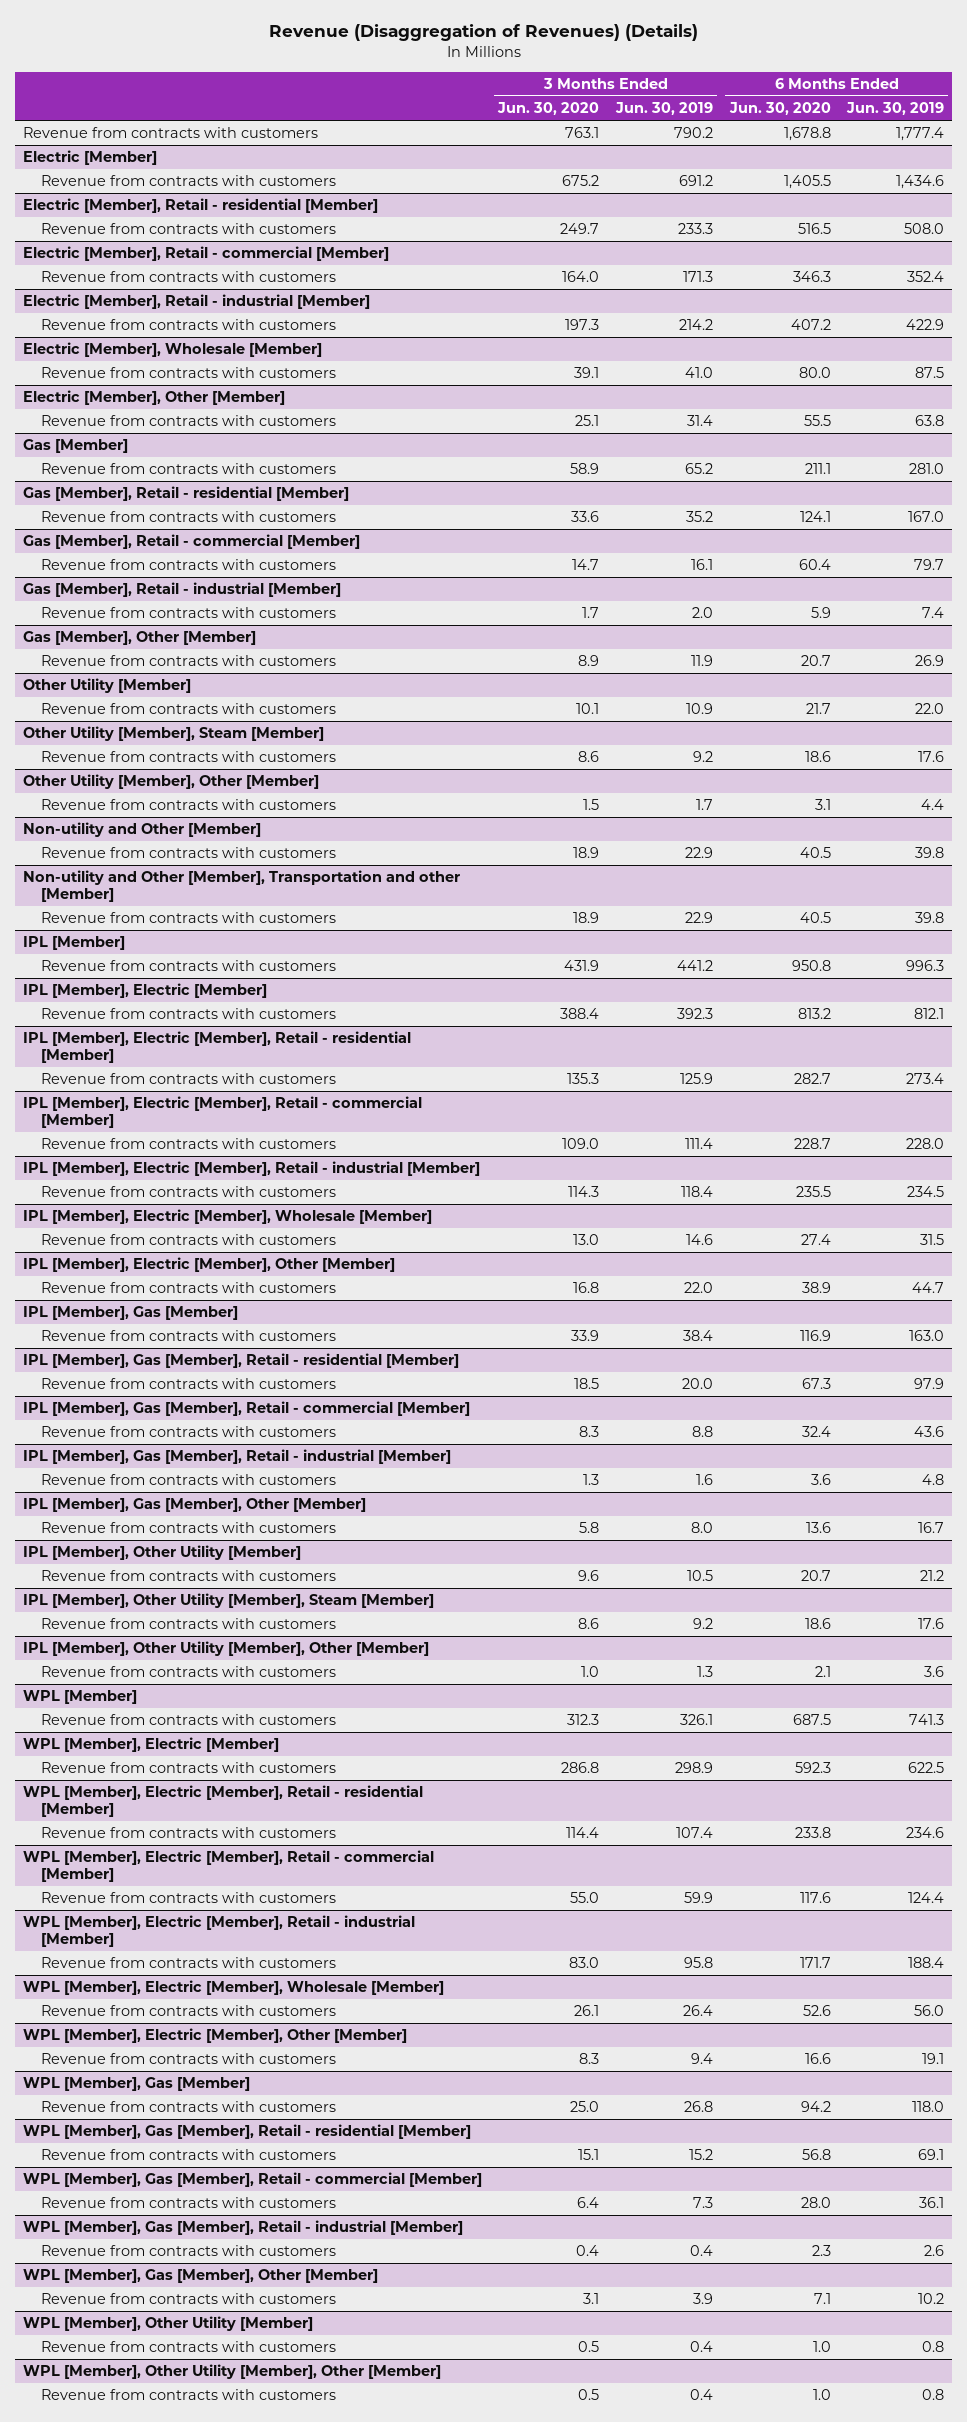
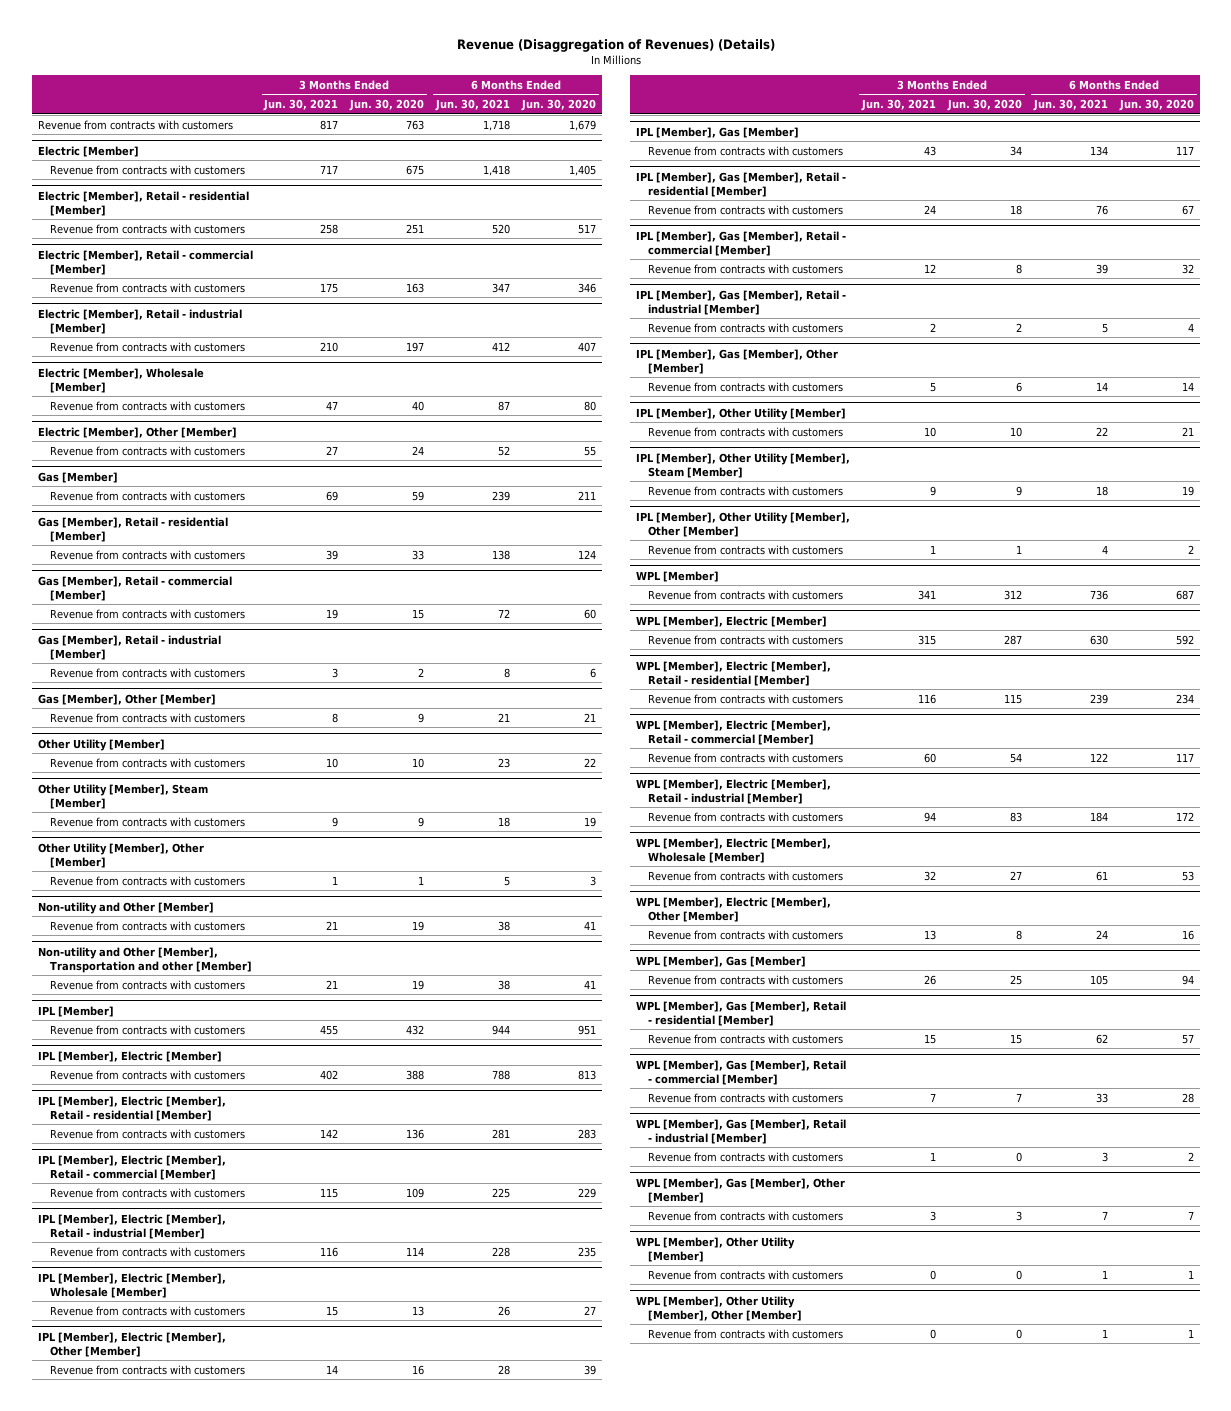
- | 3 Months Ended Jun. 30, 2020 | 3 Months Ended Jun. 30, 2019 | 6 Months Ended Jun. 30, 2020 | 6 Months Ended Jun. 30, 2019
+ | 3 Months Ended Jun. 30, 2021 | 3 Months Ended Jun. 30, 2020 | 6 Months Ended Jun. 30, 2021 | 6 Months Ended Jun. 30, 2020
- Revenue from contracts with customers | 763.1 | 790.2 | 1,678.8 | 1,777.4
+ Revenue from contracts with customers | 817 | 763 | 1,718 | 1,679
@ Electric [Member]
- Revenue from contracts with customers | 675.2 | 691.2 | 1,405.5 | 1,434.6
+ Revenue from contracts with customers | 717 | 675 | 1,418 | 1,405
@ Electric [Member], Retail - residential [Member]
- Revenue from contracts with customers | 249.7 | 233.3 | 516.5 | 508.0
+ Revenue from contracts with customers | 258 | 251 | 520 | 517
@ Electric [Member], Retail - commercial [Member]
- Revenue from contracts with customers | 164.0 | 171.3 | 346.3 | 352.4
+ Revenue from contracts with customers | 175 | 163 | 347 | 346
@ Electric [Member], Retail - industrial [Member]
- Revenue from contracts with customers | 197.3 | 214.2 | 407.2 | 422.9
+ Revenue from contracts with customers | 210 | 197 | 412 | 407
@ Electric [Member], Wholesale [Member]
- Revenue from contracts with customers | 39.1 | 41.0 | 80.0 | 87.5
+ Revenue from contracts with customers | 47 | 40 | 87 | 80
@ Electric [Member], Other [Member]
- Revenue from contracts with customers | 25.1 | 31.4 | 55.5 | 63.8
+ Revenue from contracts with customers | 27 | 24 | 52 | 55
@ Gas [Member]
- Revenue from contracts with customers | 58.9 | 65.2 | 211.1 | 281.0
+ Revenue from contracts with customers | 69 | 59 | 239 | 211
@ Gas [Member], Retail - residential [Member]
- Revenue from contracts with customers | 33.6 | 35.2 | 124.1 | 167.0
+ Revenue from contracts with customers | 39 | 33 | 138 | 124
@ Gas [Member], Retail - commercial [Member]
- Revenue from contracts with customers | 14.7 | 16.1 | 60.4 | 79.7
+ Revenue from contracts with customers | 19 | 15 | 72 | 60
@ Gas [Member], Retail - industrial [Member]
- Revenue from contracts with customers | 1.7 | 2.0 | 5.9 | 7.4
+ Revenue from contracts with customers | 3 | 2 | 8 | 6
@ Gas [Member], Other [Member]
- Revenue from contracts with customers | 8.9 | 11.9 | 20.7 | 26.9
+ Revenue from contracts with customers | 8 | 9 | 21 | 21
@ Other Utility [Member]
- Revenue from contracts with customers | 10.1 | 10.9 | 21.7 | 22.0
+ Revenue from contracts with customers | 10 | 10 | 23 | 22
@ Other Utility [Member], Steam [Member]
- Revenue from contracts with customers | 8.6 | 9.2 | 18.6 | 17.6
+ Revenue from contracts with customers | 9 | 9 | 18 | 19
@ Other Utility [Member], Other [Member]
- Revenue from contracts with customers | 1.5 | 1.7 | 3.1 | 4.4
+ Revenue from contracts with customers | 1 | 1 | 5 | 3
@ Non-utility and Other [Member]
- Revenue from contracts with customers | 18.9 | 22.9 | 40.5 | 39.8
+ Revenue from contracts with customers | 21 | 19 | 38 | 41
@ Non-utility and Other [Member], Transportation and other [Member]
- Revenue from contracts with customers | 18.9 | 22.9 | 40.5 | 39.8
+ Revenue from contracts with customers | 21 | 19 | 38 | 41
@ IPL [Member]
- Revenue from contracts with customers | 431.9 | 441.2 | 950.8 | 996.3
+ Revenue from contracts with customers | 455 | 432 | 944 | 951
@ IPL [Member], Electric [Member]
- Revenue from contracts with customers | 388.4 | 392.3 | 813.2 | 812.1
+ Revenue from contracts with customers | 402 | 388 | 788 | 813
@ IPL [Member], Electric [Member], Retail - residential [Member]
- Revenue from contracts with customers | 135.3 | 125.9 | 282.7 | 273.4
+ Revenue from contracts with customers | 142 | 136 | 281 | 283
@ IPL [Member], Electric [Member], Retail - commercial [Member]
- Revenue from contracts with customers | 109.0 | 111.4 | 228.7 | 228.0
+ Revenue from contracts with customers | 115 | 109 | 225 | 229
@ IPL [Member], Electric [Member], Retail - industrial [Member]
- Revenue from contracts with customers | 114.3 | 118.4 | 235.5 | 234.5
+ Revenue from contracts with customers | 116 | 114 | 228 | 235
@ IPL [Member], Electric [Member], Wholesale [Member]
- Revenue from contracts with customers | 13.0 | 14.6 | 27.4 | 31.5
+ Revenue from contracts with customers | 15 | 13 | 26 | 27
@ IPL [Member], Electric [Member], Other [Member]
- Revenue from contracts with customers | 16.8 | 22.0 | 38.9 | 44.7
+ Revenue from contracts with customers | 14 | 16 | 28 | 39
@ IPL [Member], Gas [Member]
- Revenue from contracts with customers | 33.9 | 38.4 | 116.9 | 163.0
+ Revenue from contracts with customers | 43 | 34 | 134 | 117
@ IPL [Member], Gas [Member], Retail - residential [Member]
- Revenue from contracts with customers | 18.5 | 20.0 | 67.3 | 97.9
+ Revenue from contracts with customers | 24 | 18 | 76 | 67
@ IPL [Member], Gas [Member], Retail - commercial [Member]
- Revenue from contracts with customers | 8.3 | 8.8 | 32.4 | 43.6
+ Revenue from contracts with customers | 12 | 8 | 39 | 32
@ IPL [Member], Gas [Member], Retail - industrial [Member]
- Revenue from contracts with customers | 1.3 | 1.6 | 3.6 | 4.8
+ Revenue from contracts with customers | 2 | 2 | 5 | 4
@ IPL [Member], Gas [Member], Other [Member]
- Revenue from contracts with customers | 5.8 | 8.0 | 13.6 | 16.7
+ Revenue from contracts with customers | 5 | 6 | 14 | 14
@ IPL [Member], Other Utility [Member]
- Revenue from contracts with customers | 9.6 | 10.5 | 20.7 | 21.2
+ Revenue from contracts with customers | 10 | 10 | 22 | 21
@ IPL [Member], Other Utility [Member], Steam [Member]
- Revenue from contracts with customers | 8.6 | 9.2 | 18.6 | 17.6
+ Revenue from contracts with customers | 9 | 9 | 18 | 19
@ IPL [Member], Other Utility [Member], Other [Member]
- Revenue from contracts with customers | 1.0 | 1.3 | 2.1 | 3.6
+ Revenue from contracts with customers | 1 | 1 | 4 | 2
@ WPL [Member]
- Revenue from contracts with customers | 312.3 | 326.1 | 687.5 | 741.3
+ Revenue from contracts with customers | 341 | 312 | 736 | 687
@ WPL [Member], Electric [Member]
- Revenue from contracts with customers | 286.8 | 298.9 | 592.3 | 622.5
+ Revenue from contracts with customers | 315 | 287 | 630 | 592
@ WPL [Member], Electric [Member], Retail - residential [Member]
- Revenue from contracts with customers | 114.4 | 107.4 | 233.8 | 234.6
+ Revenue from contracts with customers | 116 | 115 | 239 | 234
@ WPL [Member], Electric [Member], Retail - commercial [Member]
- Revenue from contracts with customers | 55.0 | 59.9 | 117.6 | 124.4
+ Revenue from contracts with customers | 60 | 54 | 122 | 117
@ WPL [Member], Electric [Member], Retail - industrial [Member]
- Revenue from contracts with customers | 83.0 | 95.8 | 171.7 | 188.4
+ Revenue from contracts with customers | 94 | 83 | 184 | 172
@ WPL [Member], Electric [Member], Wholesale [Member]
- Revenue from contracts with customers | 26.1 | 26.4 | 52.6 | 56.0
+ Revenue from contracts with customers | 32 | 27 | 61 | 53
@ WPL [Member], Electric [Member], Other [Member]
- Revenue from contracts with customers | 8.3 | 9.4 | 16.6 | 19.1
+ Revenue from contracts with customers | 13 | 8 | 24 | 16
@ WPL [Member], Gas [Member]
- Revenue from contracts with customers | 25.0 | 26.8 | 94.2 | 118.0
+ Revenue from contracts with customers | 26 | 25 | 105 | 94
@ WPL [Member], Gas [Member], Retail - residential [Member]
- Revenue from contracts with customers | 15.1 | 15.2 | 56.8 | 69.1
+ Revenue from contracts with customers | 15 | 15 | 62 | 57
@ WPL [Member], Gas [Member], Retail - commercial [Member]
- Revenue from contracts with customers | 6.4 | 7.3 | 28.0 | 36.1
+ Revenue from contracts with customers | 7 | 7 | 33 | 28
@ WPL [Member], Gas [Member], Retail - industrial [Member]
- Revenue from contracts with customers | 0.4 | 0.4 | 2.3 | 2.6
+ Revenue from contracts with customers | 1 | 0 | 3 | 2
@ WPL [Member], Gas [Member], Other [Member]
- Revenue from contracts with customers | 3.1 | 3.9 | 7.1 | 10.2
+ Revenue from contracts with customers | 3 | 3 | 7 | 7
@ WPL [Member], Other Utility [Member]
- Revenue from contracts with customers | 0.5 | 0.4 | 1.0 | 0.8
+ Revenue from contracts with customers | 0 | 0 | 1 | 1
@ WPL [Member], Other Utility [Member], Other [Member]
- Revenue from contracts with customers | 0.5 | 0.4 | 1.0 | 0.8
+ Revenue from contracts with customers | 0 | 0 | 1 | 1

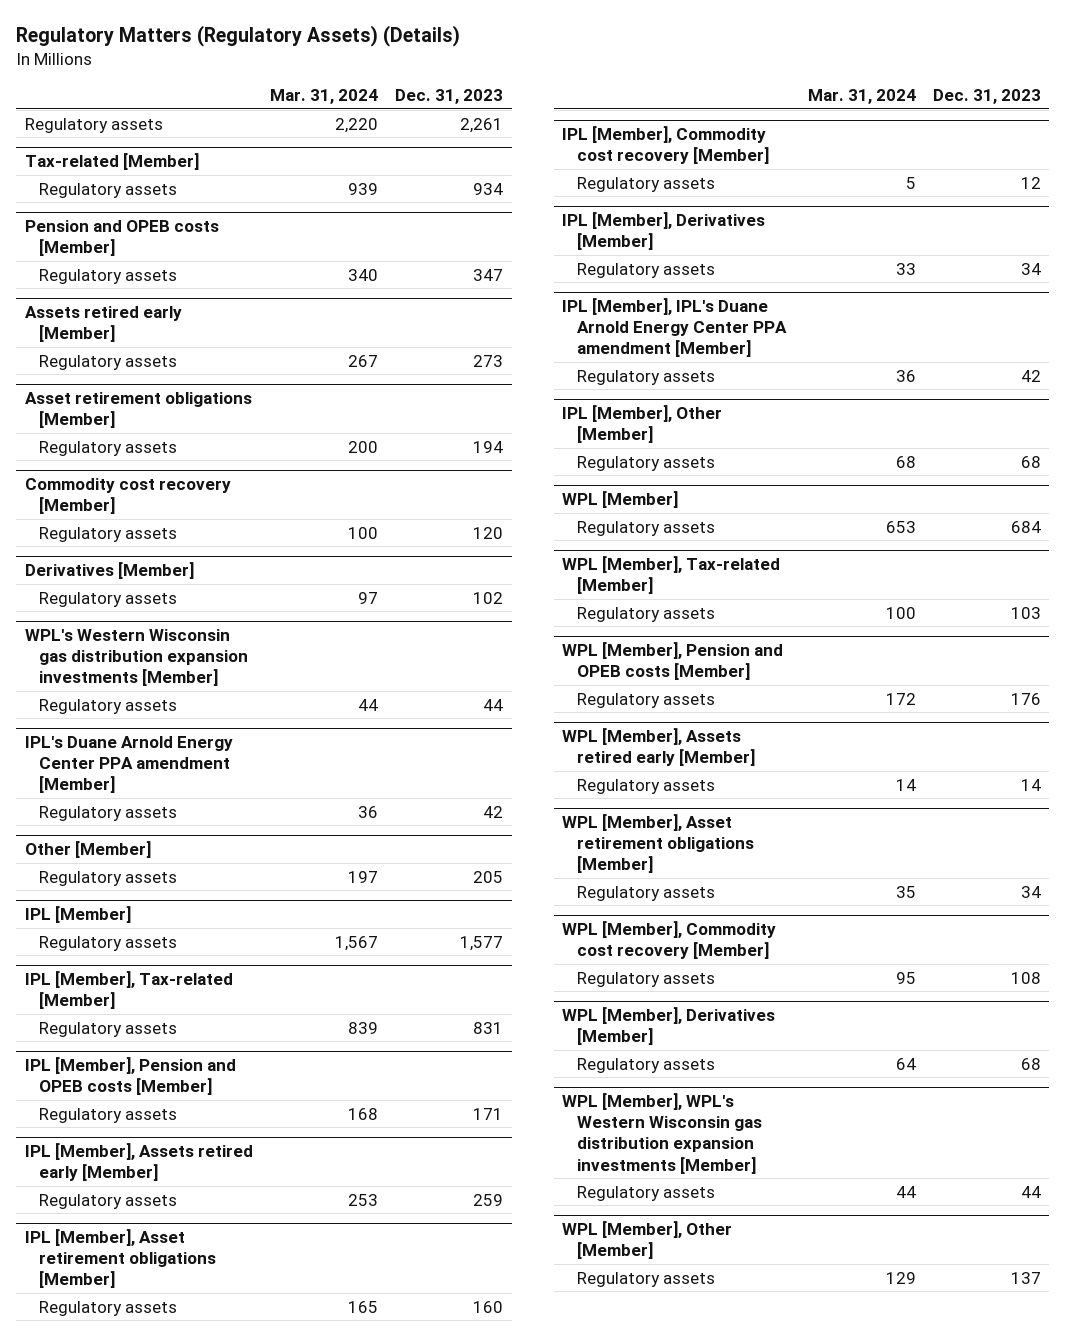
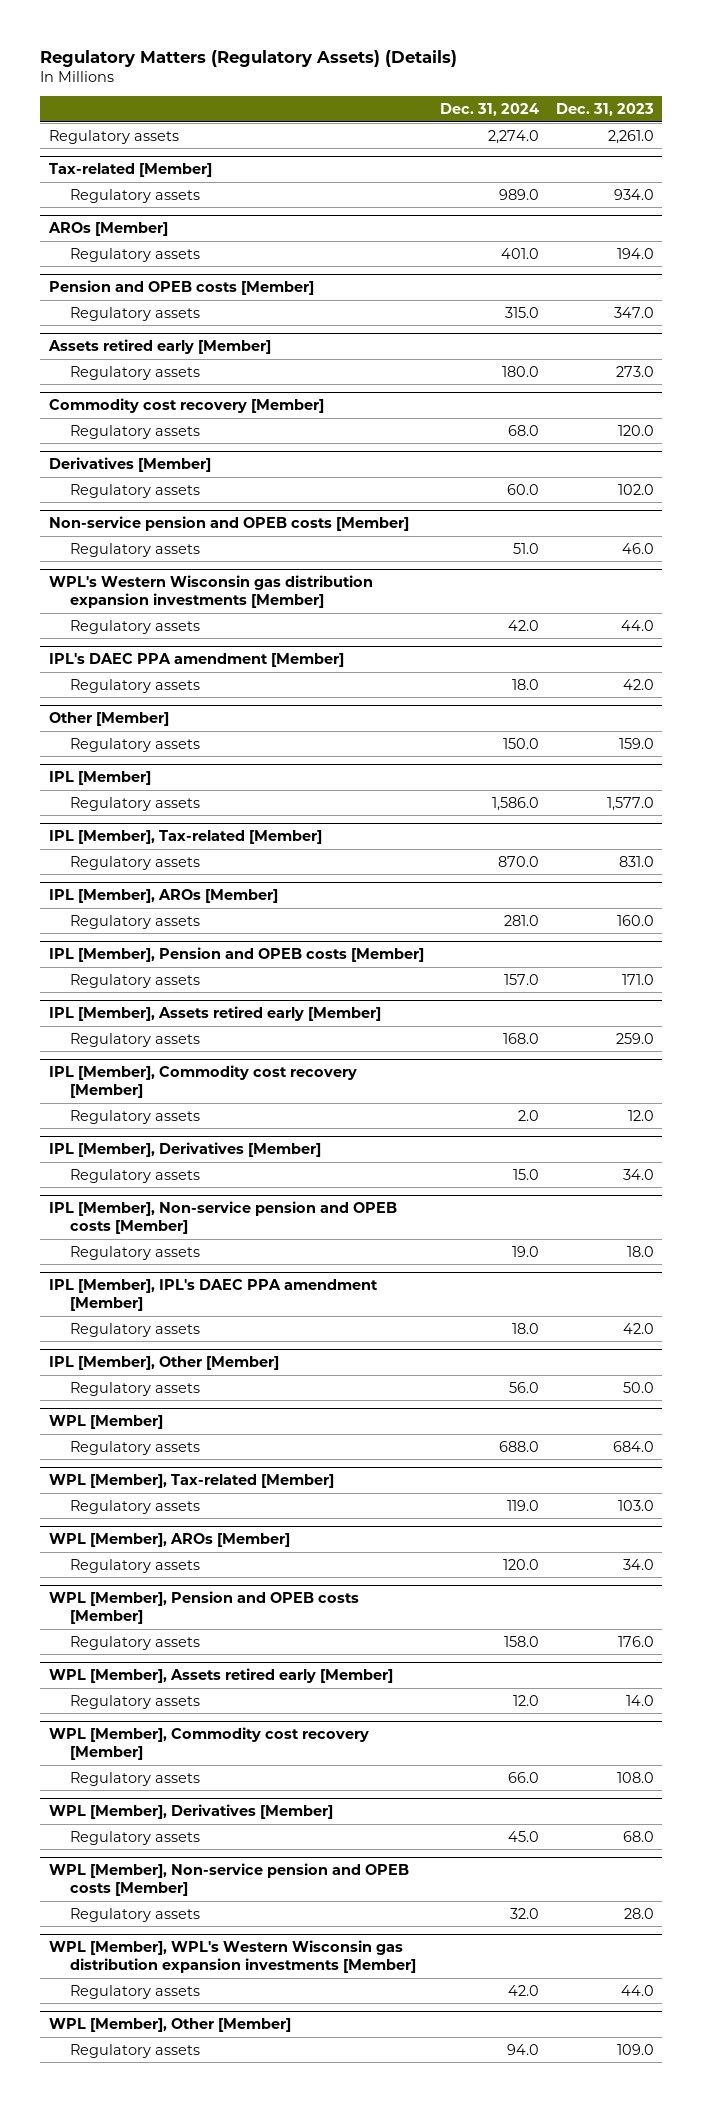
- | Mar. 31, 2024 | Dec. 31, 2023
+ | Dec. 31, 2024 | Dec. 31, 2023
- Regulatory assets | 2,220 | 2,261
+ Regulatory assets | 2,274.0 | 2,261.0
@ Tax-related [Member]
- Regulatory assets | 939 | 934
+ Regulatory assets | 989.0 | 934.0
+ AROs [Member]
+ Regulatory assets | 401.0 | 194.0
@ Pension and OPEB costs [Member]
- Regulatory assets | 340 | 347
+ Regulatory assets | 315.0 | 347.0
@ Assets retired early [Member]
- Regulatory assets | 267 | 273
- Asset retirement obligations [Member]
- Regulatory assets | 200 | 194
@ Assets retired early [Member]
+ Regulatory assets | 180.0 | 273.0
@ Commodity cost recovery [Member]
- Regulatory assets | 100 | 120
+ Regulatory assets | 68.0 | 120.0
@ Derivatives [Member]
- Regulatory assets | 97 | 102
+ Regulatory assets | 60.0 | 102.0
+ Non-service pension and OPEB costs [Member]
+ Regulatory assets | 51.0 | 46.0
@ WPL's Western Wisconsin gas distribution expansion investments [Member]
- Regulatory assets | 44 | 44
- IPL's Duane Arnold Energy Center PPA amendment [Member]
- Regulatory assets | 36 | 42
@ WPL's Western Wisconsin gas distribution expansion investments [Member]
+ Regulatory assets | 42.0 | 44.0
+ IPL's DAEC PPA amendment [Member]
+ Regulatory assets | 18.0 | 42.0
@ Other [Member]
- Regulatory assets | 197 | 205
+ Regulatory assets | 150.0 | 159.0
@ IPL [Member]
- Regulatory assets | 1,567 | 1,577
+ Regulatory assets | 1,586.0 | 1,577.0
@ IPL [Member], Tax-related [Member]
- Regulatory assets | 839 | 831
+ Regulatory assets | 870.0 | 831.0
+ IPL [Member], AROs [Member]
+ Regulatory assets | 281.0 | 160.0
@ IPL [Member], Pension and OPEB costs [Member]
- Regulatory assets | 168 | 171
+ Regulatory assets | 157.0 | 171.0
@ IPL [Member], Assets retired early [Member]
- Regulatory assets | 253 | 259
- IPL [Member], Asset retirement obligations [Member]
- Regulatory assets | 165 | 160
@ IPL [Member], Assets retired early [Member]
+ Regulatory assets | 168.0 | 259.0
@ IPL [Member], Commodity cost recovery [Member]
- Regulatory assets | 5 | 12
+ Regulatory assets | 2.0 | 12.0
@ IPL [Member], Derivatives [Member]
- Regulatory assets | 33 | 34
- IPL [Member], IPL's Duane Arnold Energy Center PPA amendment [Member]
- Regulatory assets | 36 | 42
@ IPL [Member], Derivatives [Member]
+ Regulatory assets | 15.0 | 34.0
+ IPL [Member], Non-service pension and OPEB costs [Member]
+ Regulatory assets | 19.0 | 18.0
+ IPL [Member], IPL's DAEC PPA amendment [Member]
+ Regulatory assets | 18.0 | 42.0
@ IPL [Member], Other [Member]
- Regulatory assets | 68 | 68
+ Regulatory assets | 56.0 | 50.0
@ WPL [Member]
- Regulatory assets | 653 | 684
+ Regulatory assets | 688.0 | 684.0
@ WPL [Member], Tax-related [Member]
- Regulatory assets | 100 | 103
+ Regulatory assets | 119.0 | 103.0
+ WPL [Member], AROs [Member]
+ Regulatory assets | 120.0 | 34.0
@ WPL [Member], Pension and OPEB costs [Member]
- Regulatory assets | 172 | 176
+ Regulatory assets | 158.0 | 176.0
@ WPL [Member], Assets retired early [Member]
- Regulatory assets | 14 | 14
- WPL [Member], Asset retirement obligations [Member]
- Regulatory assets | 35 | 34
@ WPL [Member], Assets retired early [Member]
+ Regulatory assets | 12.0 | 14.0
@ WPL [Member], Commodity cost recovery [Member]
- Regulatory assets | 95 | 108
+ Regulatory assets | 66.0 | 108.0
@ WPL [Member], Derivatives [Member]
- Regulatory assets | 64 | 68
+ Regulatory assets | 45.0 | 68.0
+ WPL [Member], Non-service pension and OPEB costs [Member]
+ Regulatory assets | 32.0 | 28.0
@ WPL [Member], WPL's Western Wisconsin gas distribution expansion investments [Member]
- Regulatory assets | 44 | 44
+ Regulatory assets | 42.0 | 44.0
@ WPL [Member], Other [Member]
- Regulatory assets | 129 | 137
+ Regulatory assets | 94.0 | 109.0

